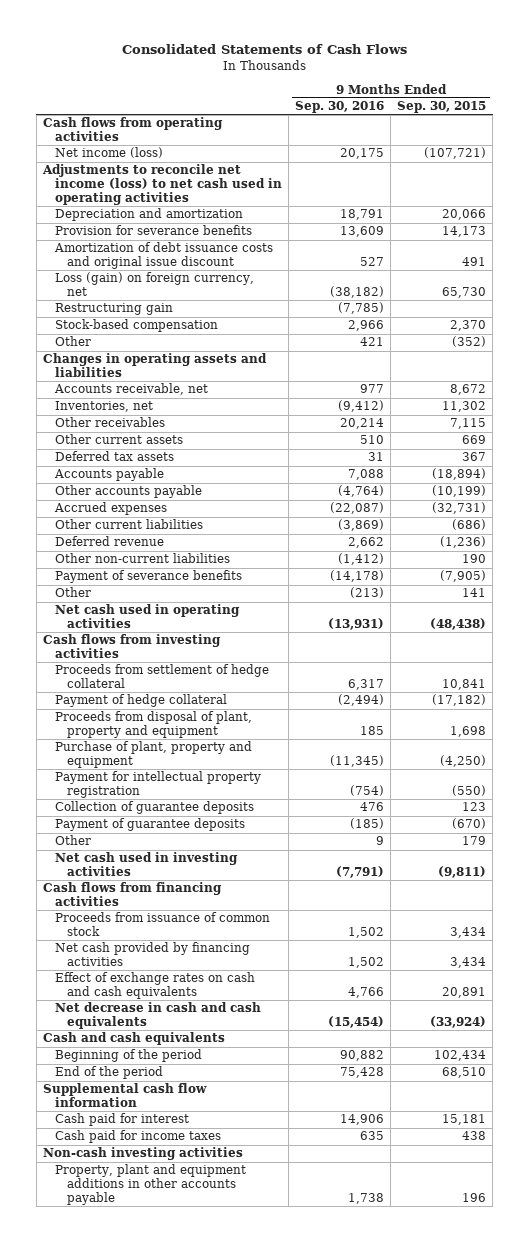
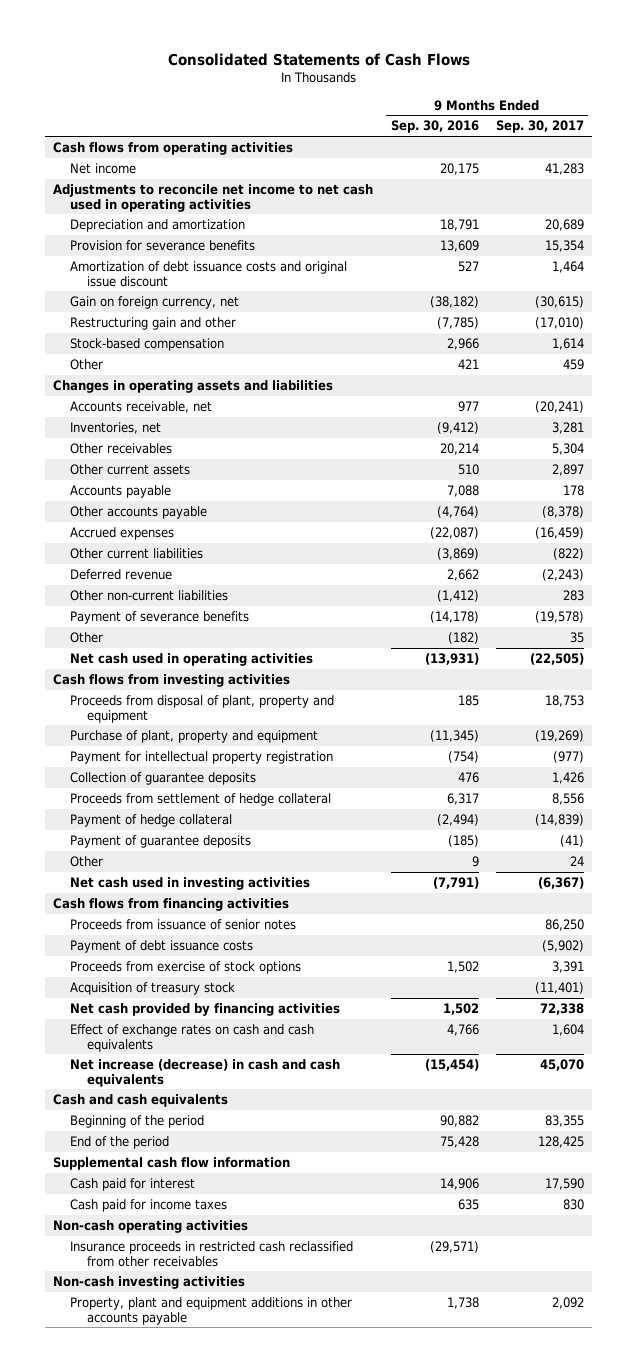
- | 9 Months Ended Sep. 30, 2016 | 9 Months Ended Sep. 30, 2015
+ | 9 Months Ended Sep. 30, 2016 | 9 Months Ended Sep. 30, 2017
- Net income (loss) | 20,175 | (107,721)
- Adjustments to reconcile net income (loss) to net cash used in operating activities
+ Net income | 20,175 | 41,283
+ Adjustments to reconcile net income to net cash used in operating activities
- Loss (gain) on foreign currency, net | (38,182) | 65,730
- Restructuring gain | (7,785) |
+ Gain on foreign currency, net | (38,182) | (30,615)
+ Restructuring gain and other | (7,785) | (17,010)
- Deferred tax assets | 31 | 367
- Other | (213) | 141
+ Other | (182) | 35
moved down: Proceeds from settlement of hedge collateral | 6,317 | 8,556
moved down: Payment of hedge collateral | (2,494) | (14,839)
- Proceeds from issuance of common stock | 1,502 | 3,434
+ Proceeds from issuance of senior notes | | 86,250
+ Payment of debt issuance costs | | (5,902)
+ Proceeds from exercise of stock options | 1,502 | 3,391
+ Acquisition of treasury stock | | (11,401)
- Net decrease in cash and cash equivalents | (15,454) | (33,924)
+ Net increase (decrease) in cash and cash equivalents | (15,454) | 45,070
+ Non-cash operating activities
+ Insurance proceeds in restricted cash reclassified from other receivables | (29,571) |

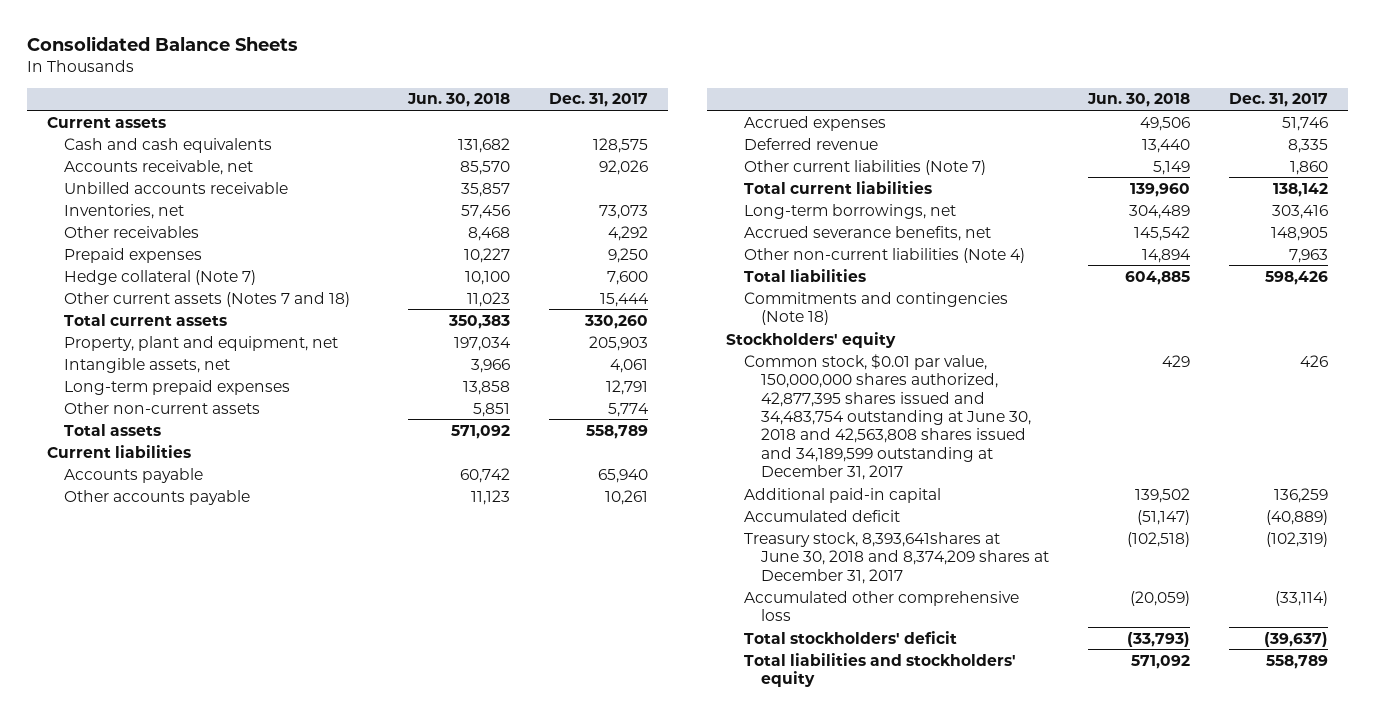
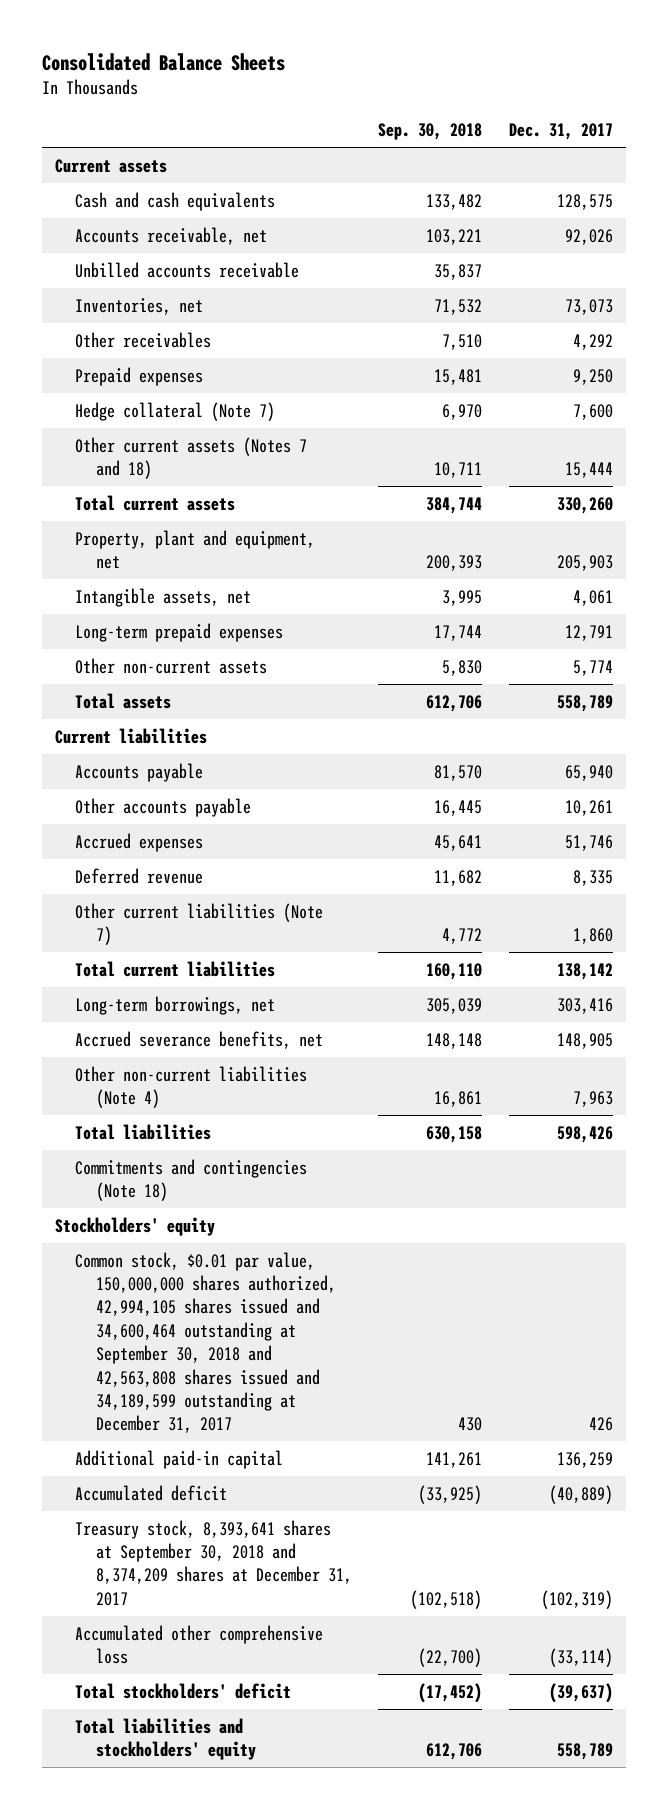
- | Jun. 30, 2018 | Dec. 31, 2017
+ | Sep. 30, 2018 | Dec. 31, 2017
- Common stock, $0.01 par value, 150,000,000 shares authorized, 42,877,395 shares issued and 34,483,754 outstanding at June 30, 2018 and 42,563,808 shares issued and 34,189,599 outstanding at December 31, 2017 | 429 | 426
+ Common stock, $0.01 par value, 150,000,000 shares authorized, 42,994,105 shares issued and 34,600,464 outstanding at September 30, 2018 and 42,563,808 shares issued and 34,189,599 outstanding at December 31, 2017 | 430 | 426
- Treasury stock, 8,393,641shares at June 30, 2018 and 8,374,209 shares at December 31, 2017 | (102,518) | (102,319)
+ Treasury stock, 8,393,641 shares at September 30, 2018 and 8,374,209 shares at December 31, 2017 | (102,518) | (102,319)

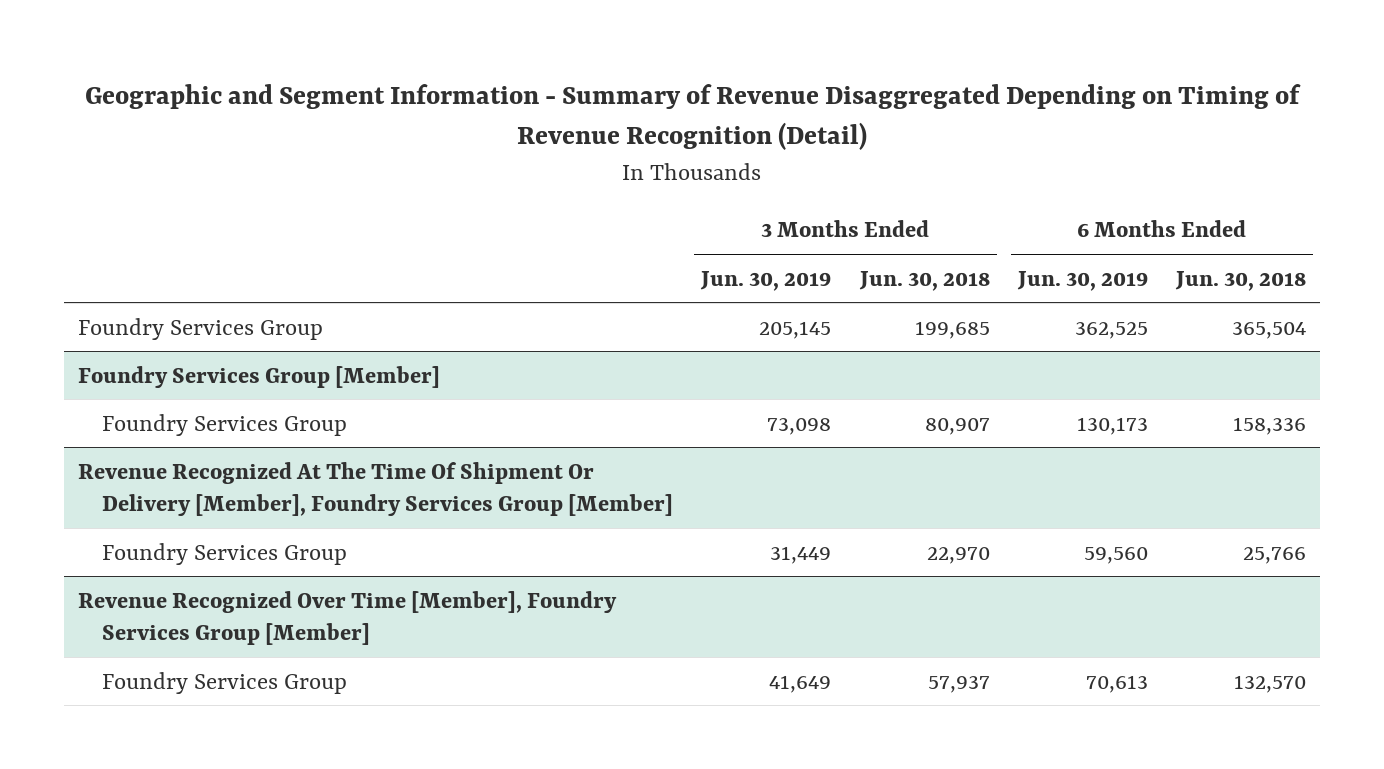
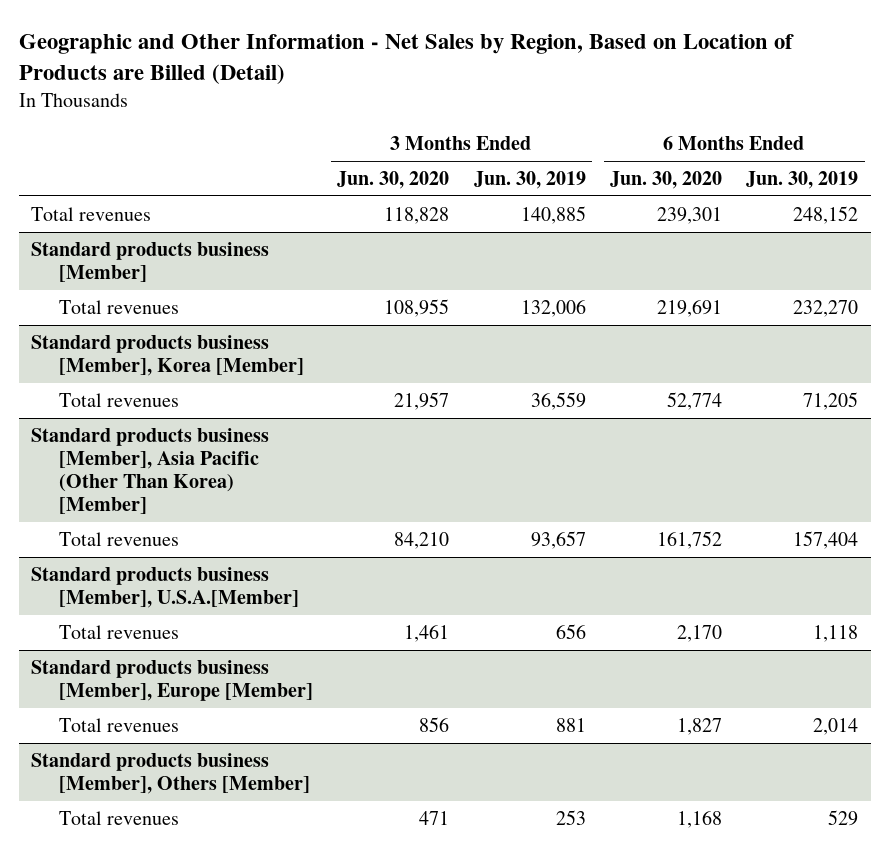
- Geographic and Segment Information - Summary of Revenue Disaggregated Depending on Timing of Revenue Recognition (Detail)
+ Geographic and Other Information - Net Sales by Region, Based on Location of Products are Billed (Detail)
- | 3 Months Ended Jun. 30, 2019 | 3 Months Ended Jun. 30, 2018 | 6 Months Ended Jun. 30, 2019 | 6 Months Ended Jun. 30, 2018
+ | 3 Months Ended Jun. 30, 2020 | 3 Months Ended Jun. 30, 2019 | 6 Months Ended Jun. 30, 2020 | 6 Months Ended Jun. 30, 2019
- Foundry Services Group | 205,145 | 199,685 | 362,525 | 365,504
- Foundry Services Group [Member]
- Foundry Services Group | 73,098 | 80,907 | 130,173 | 158,336
- Revenue Recognized At The Time Of Shipment Or Delivery [Member], Foundry Services Group [Member]
- Foundry Services Group | 31,449 | 22,970 | 59,560 | 25,766
- Revenue Recognized Over Time [Member], Foundry Services Group [Member]
- Foundry Services Group | 41,649 | 57,937 | 70,613 | 132,570
+ Total revenues | 118,828 | 140,885 | 239,301 | 248,152
+ Standard products business [Member]
+ Total revenues | 108,955 | 132,006 | 219,691 | 232,270
+ Standard products business [Member], Korea [Member]
+ Total revenues | 21,957 | 36,559 | 52,774 | 71,205
+ Standard products business [Member], Asia Pacific (Other Than Korea) [Member]
+ Total revenues | 84,210 | 93,657 | 161,752 | 157,404
+ Standard products business [Member], U.S.A.[Member]
+ Total revenues | 1,461 | 656 | 2,170 | 1,118
+ Standard products business [Member], Europe [Member]
+ Total revenues | 856 | 881 | 1,827 | 2,014
+ Standard products business [Member], Others [Member]
+ Total revenues | 471 | 253 | 1,168 | 529

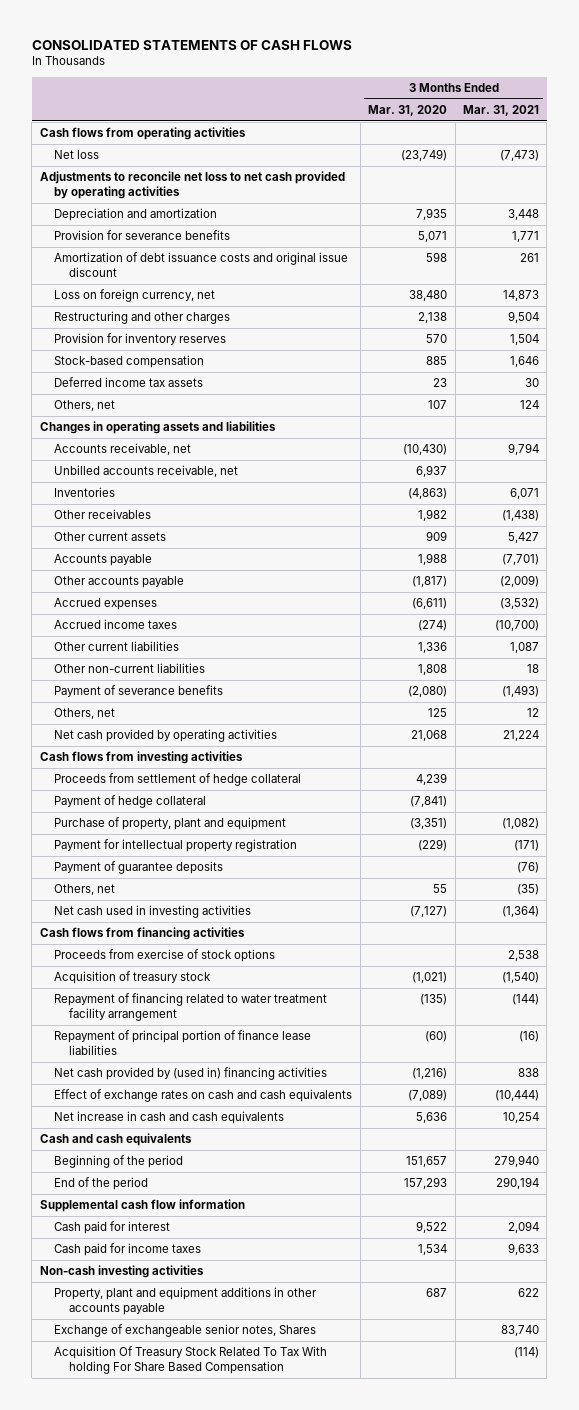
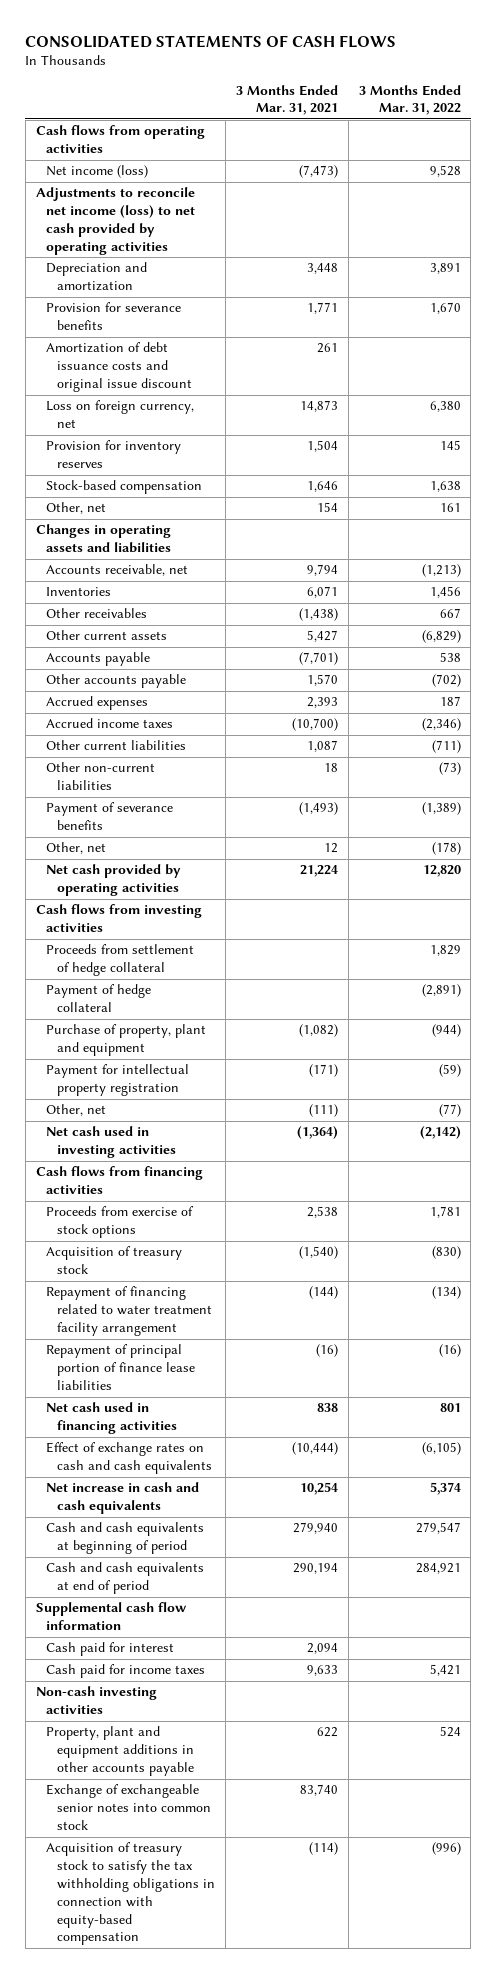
- | 3 Months Ended Mar. 31, 2020 | 3 Months Ended Mar. 31, 2021
+ | 3 Months Ended Mar. 31, 2021 | 3 Months Ended Mar. 31, 2022
- Net loss | (23,749) | (7,473)
- Adjustments to reconcile net loss to net cash provided by operating activities
+ Net income (loss) | (7,473) | 9,528
+ Adjustments to reconcile net income (loss) to net cash provided by operating activities
- Restructuring and other charges | 2,138 | 9,504
- Deferred income tax assets | 23 | 30
- Others, net | 107 | 124
+ Other, net | 154 | 161
- Unbilled accounts receivable, net | 6,937 |
- Other accounts payable | (1,817) | (2,009)
- Accrued expenses | (6,611) | (3,532)
+ Other accounts payable | 1,570 | (702)
+ Accrued expenses | 2,393 | 187
- Others, net | 125 | 12
+ Other, net | 12 | (178)
- Payment of guarantee deposits | | (76)
- Others, net | 55 | (35)
+ Other, net | (111) | (77)
- Net cash provided by (used in) financing activities | (1,216) | 838
+ Net cash used in financing activities | 838 | 801
- Cash and cash equivalents
- Beginning of the period | 151,657 | 279,940
- End of the period | 157,293 | 290,194
+ Cash and cash equivalents at beginning of period | 279,940 | 279,547
+ Cash and cash equivalents at end of period | 290,194 | 284,921
- Exchange of exchangeable senior notes, Shares | | 83,740
- Acquisition Of Treasury Stock Related To Tax With holding For Share Based Compensation | | (114)
+ Exchange of exchangeable senior notes into common stock | 83,740 |
+ Acquisition of treasury stock to satisfy the tax withholding obligations in connection with equity-based compensation | (114) | (996)

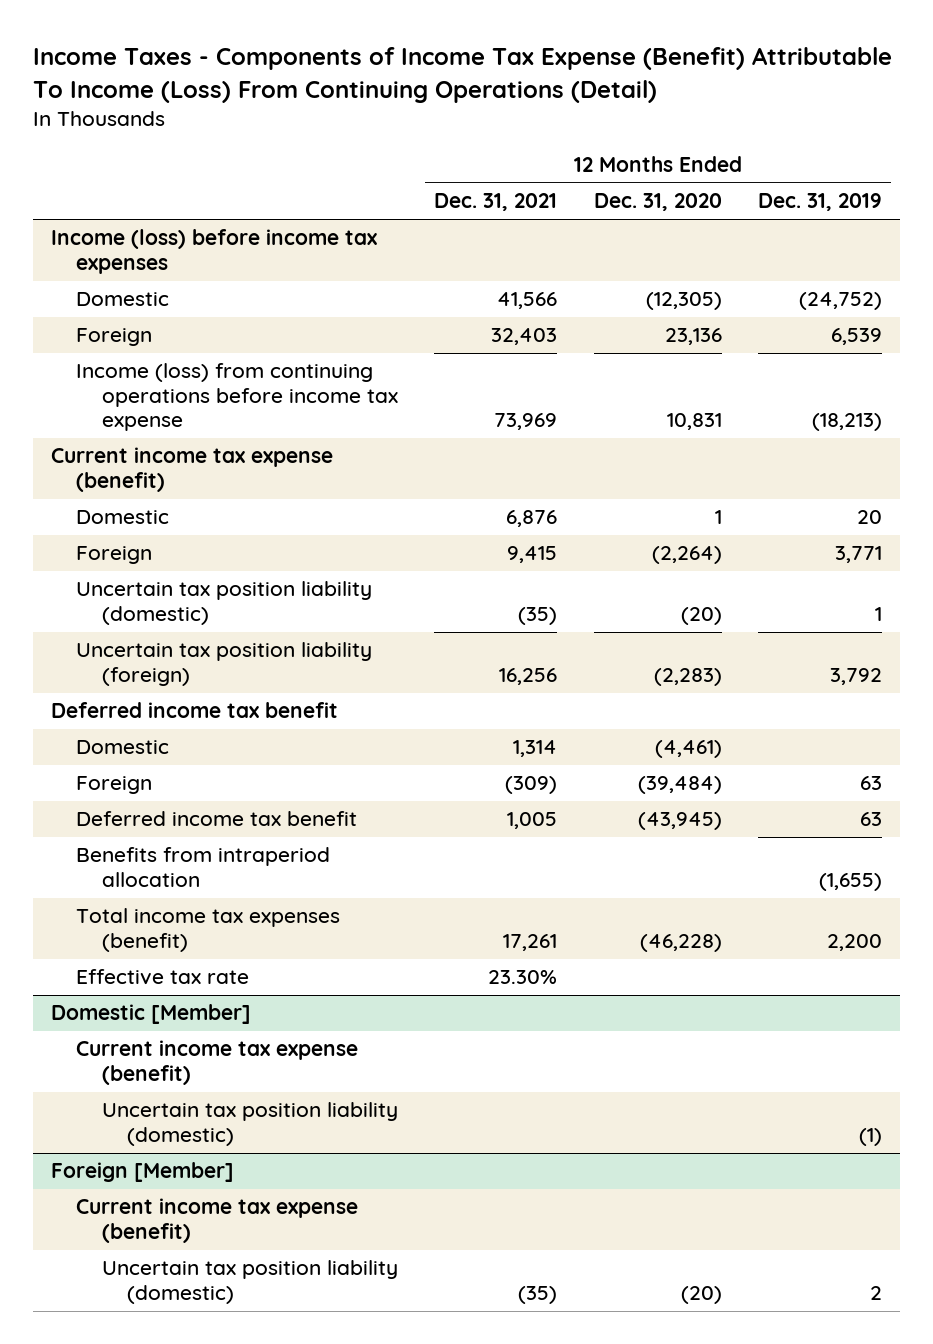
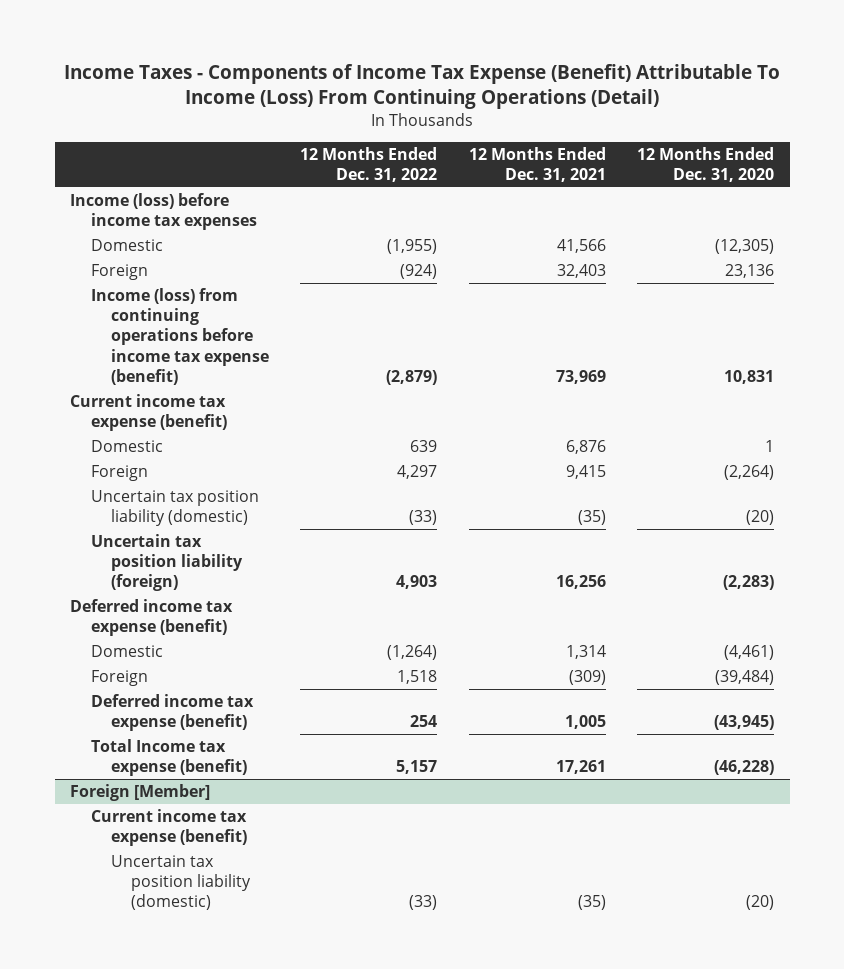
- | 12 Months Ended Dec. 31, 2021 | 12 Months Ended Dec. 31, 2020 | 12 Months Ended Dec. 31, 2019
+ | 12 Months Ended Dec. 31, 2022 | 12 Months Ended Dec. 31, 2021 | 12 Months Ended Dec. 31, 2020
- Income (loss) from continuing operations before income tax expense | 73,969 | 10,831 | (18,213)
+ Income (loss) from continuing operations before income tax expense (benefit) | (2,879) | 73,969 | 10,831
- Deferred income tax benefit
+ Deferred income tax expense (benefit)
- Deferred income tax benefit | 1,005 | (43,945) | 63
- Benefits from intraperiod allocation | | | (1,655)
- Total income tax expenses (benefit) | 17,261 | (46,228) | 2,200
- Effective tax rate | 23.30% | |
- Domestic [Member]
- Current income tax expense (benefit)
- Uncertain tax position liability (domestic) | | | (1)
+ Deferred income tax expense (benefit) | 254 | 1,005 | (43,945)
+ Total Income tax expense (benefit) | 5,157 | 17,261 | (46,228)

